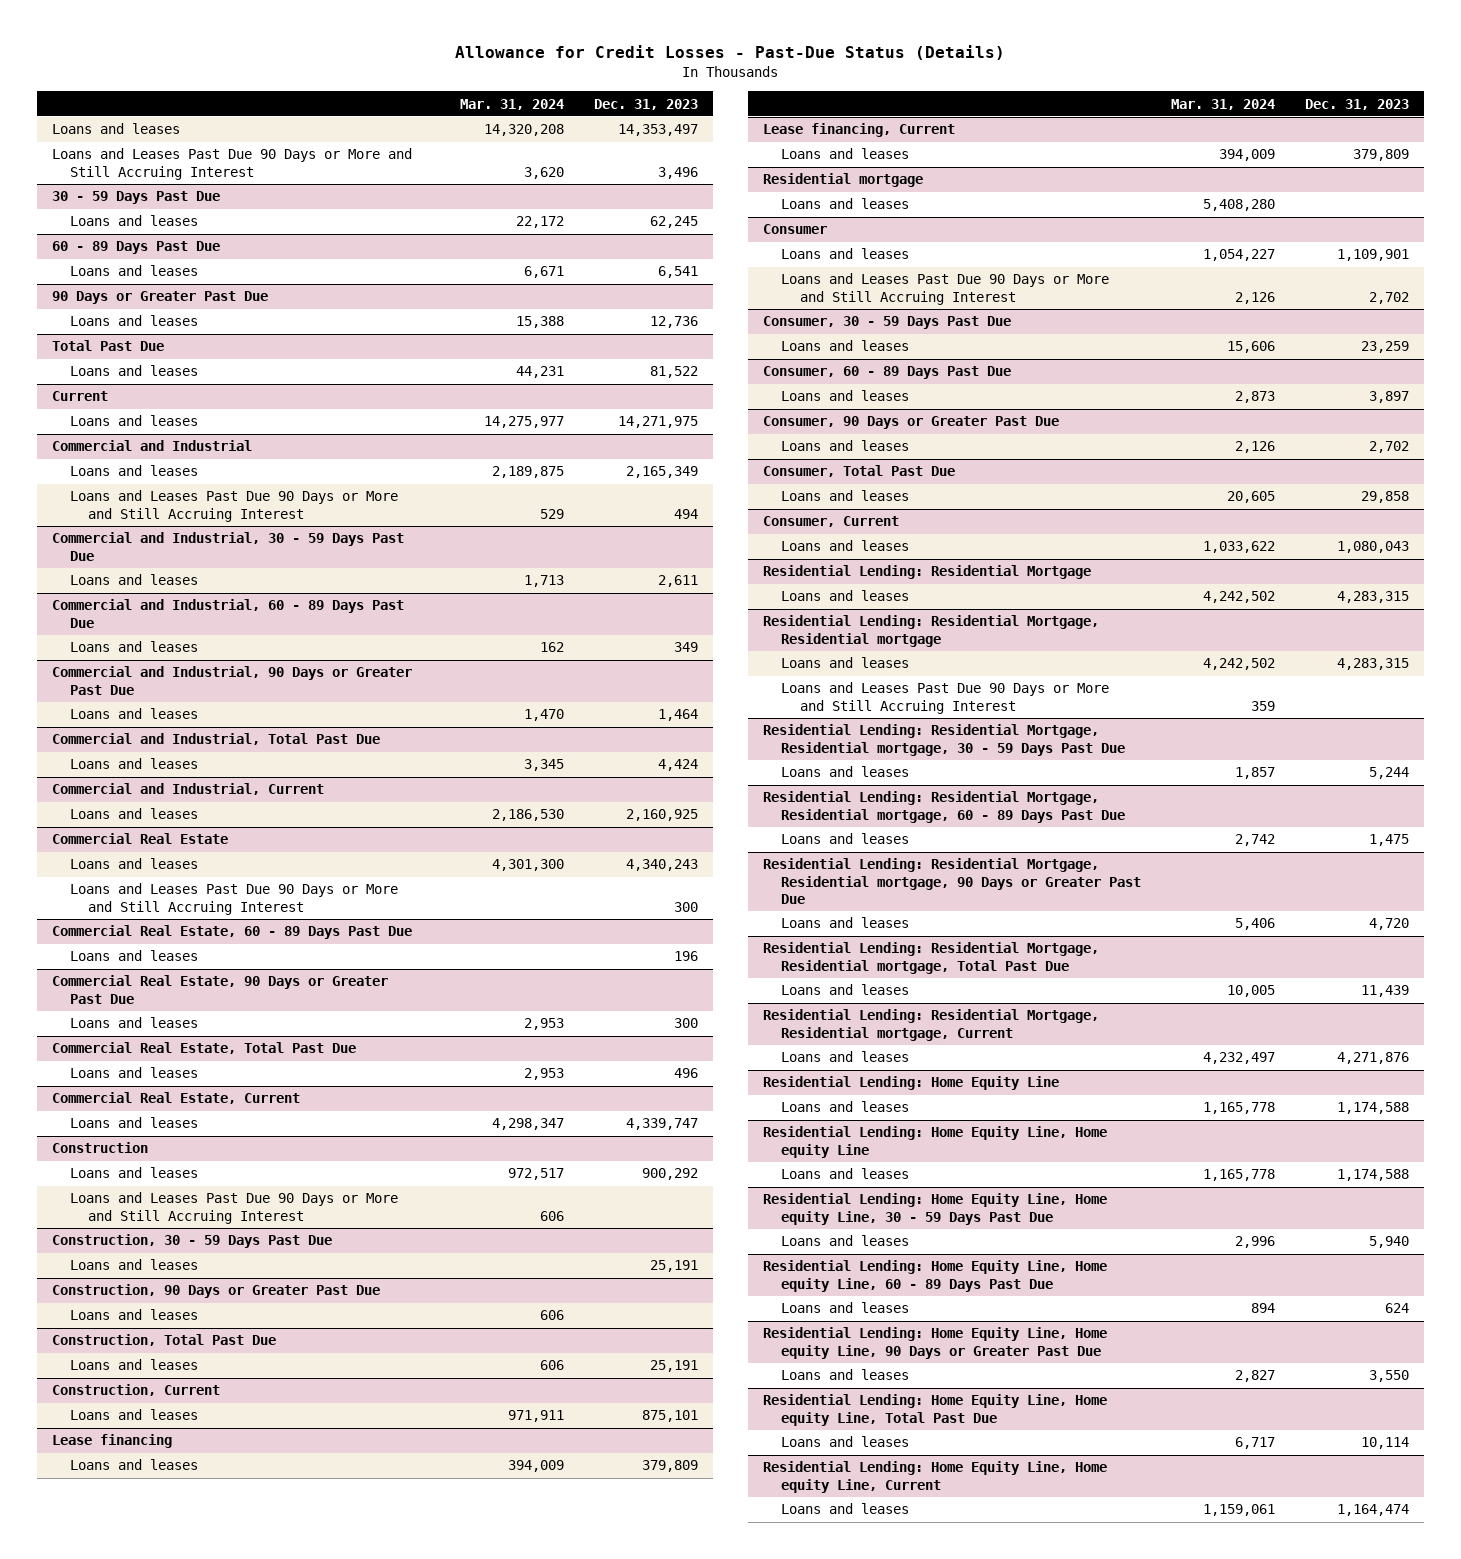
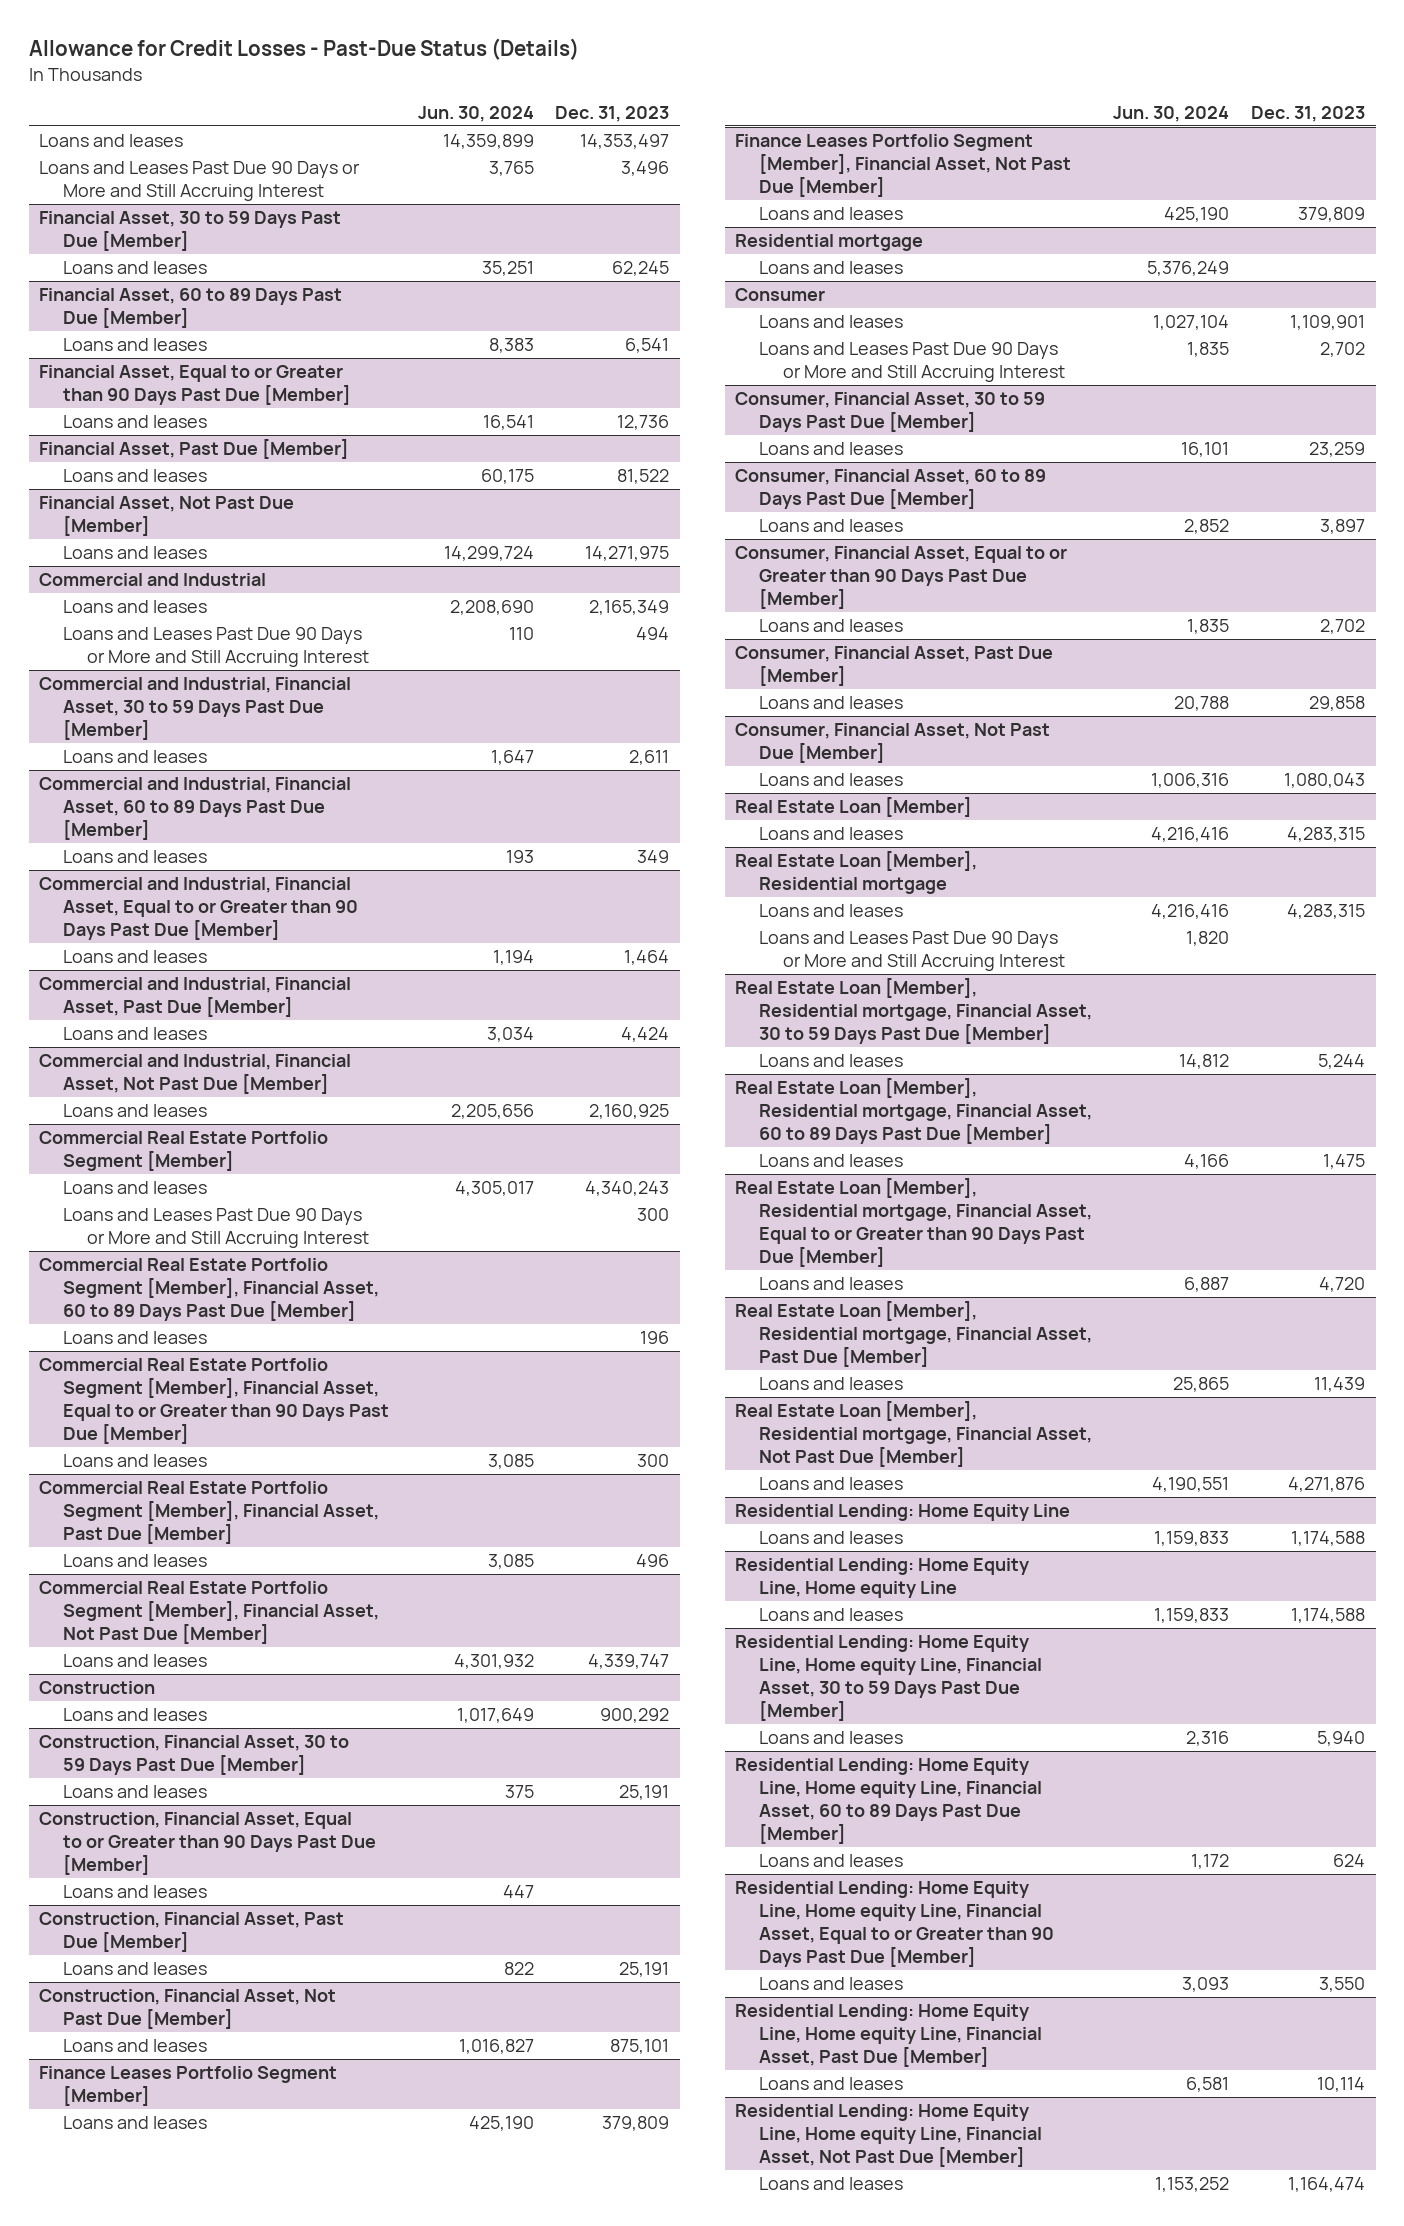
- | Mar. 31, 2024 | Dec. 31, 2023
+ | Jun. 30, 2024 | Dec. 31, 2023
- 30 - 59 Days Past Due
+ Financial Asset, 30 to 59 Days Past Due [Member]
- 60 - 89 Days Past Due
+ Financial Asset, 60 to 89 Days Past Due [Member]
- 90 Days or Greater Past Due
+ Financial Asset, Equal to or Greater than 90 Days Past Due [Member]
- Total Past Due
+ Financial Asset, Past Due [Member]
- Current
+ Financial Asset, Not Past Due [Member]
- Commercial and Industrial, 30 - 59 Days Past Due
+ Commercial and Industrial, Financial Asset, 30 to 59 Days Past Due [Member]
- Commercial and Industrial, 60 - 89 Days Past Due
+ Commercial and Industrial, Financial Asset, 60 to 89 Days Past Due [Member]
- Commercial and Industrial, 90 Days or Greater Past Due
+ Commercial and Industrial, Financial Asset, Equal to or Greater than 90 Days Past Due [Member]
- Commercial and Industrial, Total Past Due
+ Commercial and Industrial, Financial Asset, Past Due [Member]
- Commercial and Industrial, Current
+ Commercial and Industrial, Financial Asset, Not Past Due [Member]
- Commercial Real Estate
+ Commercial Real Estate Portfolio Segment [Member]
- Commercial Real Estate, 60 - 89 Days Past Due
+ Commercial Real Estate Portfolio Segment [Member], Financial Asset, 60 to 89 Days Past Due [Member]
- Commercial Real Estate, 90 Days or Greater Past Due
+ Commercial Real Estate Portfolio Segment [Member], Financial Asset, Equal to or Greater than 90 Days Past Due [Member]
- Commercial Real Estate, Total Past Due
+ Commercial Real Estate Portfolio Segment [Member], Financial Asset, Past Due [Member]
- Commercial Real Estate, Current
+ Commercial Real Estate Portfolio Segment [Member], Financial Asset, Not Past Due [Member]
@ Construction
- Loans and Leases Past Due 90 Days or More and Still Accruing Interest | 606 |
- Construction, 30 - 59 Days Past Due
+ Construction, Financial Asset, 30 to 59 Days Past Due [Member]
- Construction, 90 Days or Greater Past Due
+ Construction, Financial Asset, Equal to or Greater than 90 Days Past Due [Member]
- Construction, Total Past Due
+ Construction, Financial Asset, Past Due [Member]
- Construction, Current
+ Construction, Financial Asset, Not Past Due [Member]
- Lease financing
+ Finance Leases Portfolio Segment [Member]
- Lease financing, Current
+ Finance Leases Portfolio Segment [Member], Financial Asset, Not Past Due [Member]
- Consumer, 30 - 59 Days Past Due
+ Consumer, Financial Asset, 30 to 59 Days Past Due [Member]
- Consumer, 60 - 89 Days Past Due
+ Consumer, Financial Asset, 60 to 89 Days Past Due [Member]
- Consumer, 90 Days or Greater Past Due
+ Consumer, Financial Asset, Equal to or Greater than 90 Days Past Due [Member]
- Consumer, Total Past Due
+ Consumer, Financial Asset, Past Due [Member]
- Consumer, Current
+ Consumer, Financial Asset, Not Past Due [Member]
- Residential Lending: Residential Mortgage
+ Real Estate Loan [Member]
- Residential Lending: Residential Mortgage, Residential mortgage
+ Real Estate Loan [Member], Residential mortgage
- Residential Lending: Residential Mortgage, Residential mortgage, 30 - 59 Days Past Due
+ Real Estate Loan [Member], Residential mortgage, Financial Asset, 30 to 59 Days Past Due [Member]
- Residential Lending: Residential Mortgage, Residential mortgage, 60 - 89 Days Past Due
+ Real Estate Loan [Member], Residential mortgage, Financial Asset, 60 to 89 Days Past Due [Member]
- Residential Lending: Residential Mortgage, Residential mortgage, 90 Days or Greater Past Due
+ Real Estate Loan [Member], Residential mortgage, Financial Asset, Equal to or Greater than 90 Days Past Due [Member]
- Residential Lending: Residential Mortgage, Residential mortgage, Total Past Due
+ Real Estate Loan [Member], Residential mortgage, Financial Asset, Past Due [Member]
- Residential Lending: Residential Mortgage, Residential mortgage, Current
+ Real Estate Loan [Member], Residential mortgage, Financial Asset, Not Past Due [Member]
- Residential Lending: Home Equity Line, Home equity Line, 30 - 59 Days Past Due
+ Residential Lending: Home Equity Line, Home equity Line, Financial Asset, 30 to 59 Days Past Due [Member]
- Residential Lending: Home Equity Line, Home equity Line, 60 - 89 Days Past Due
+ Residential Lending: Home Equity Line, Home equity Line, Financial Asset, 60 to 89 Days Past Due [Member]
- Residential Lending: Home Equity Line, Home equity Line, 90 Days or Greater Past Due
+ Residential Lending: Home Equity Line, Home equity Line, Financial Asset, Equal to or Greater than 90 Days Past Due [Member]
- Residential Lending: Home Equity Line, Home equity Line, Total Past Due
+ Residential Lending: Home Equity Line, Home equity Line, Financial Asset, Past Due [Member]
- Residential Lending: Home Equity Line, Home equity Line, Current
+ Residential Lending: Home Equity Line, Home equity Line, Financial Asset, Not Past Due [Member]

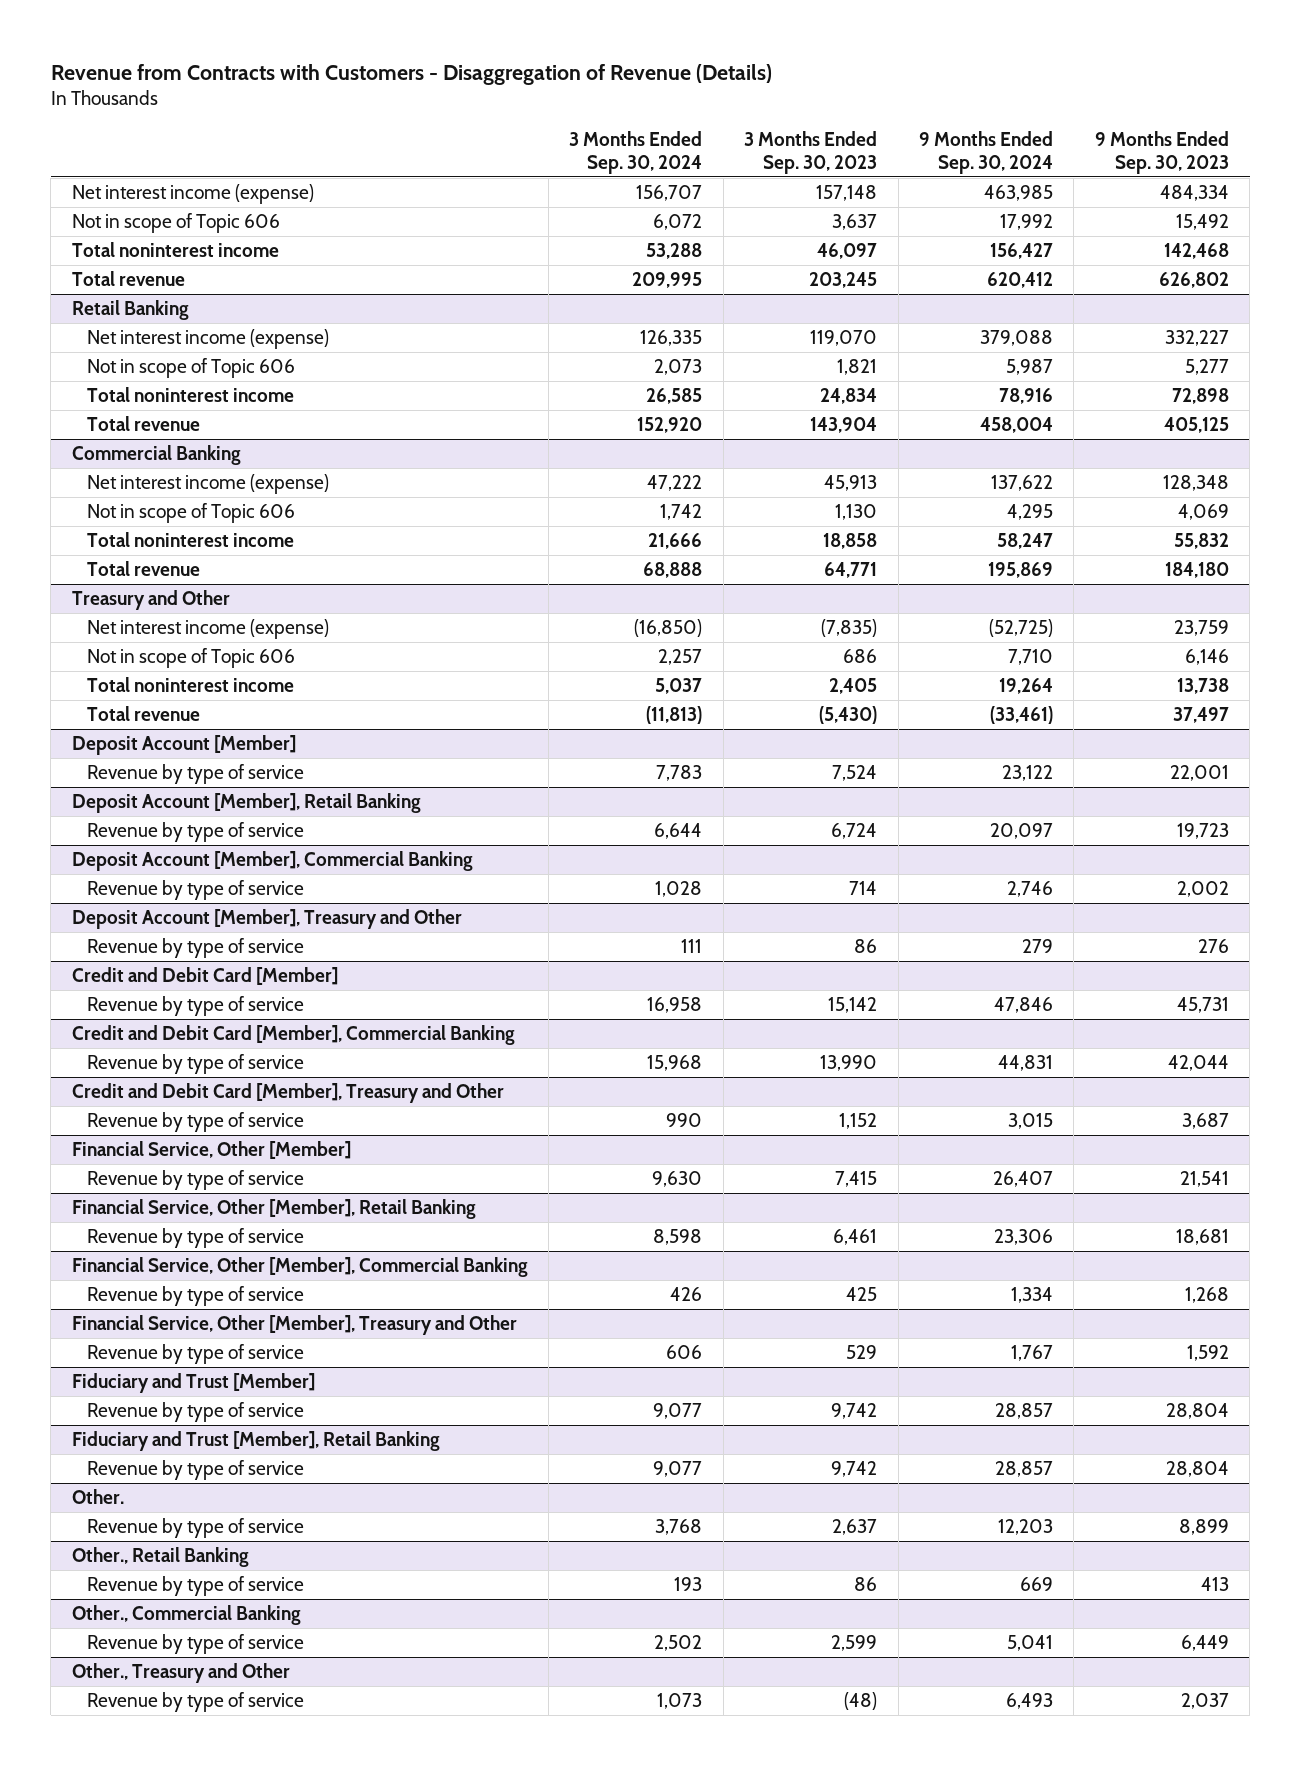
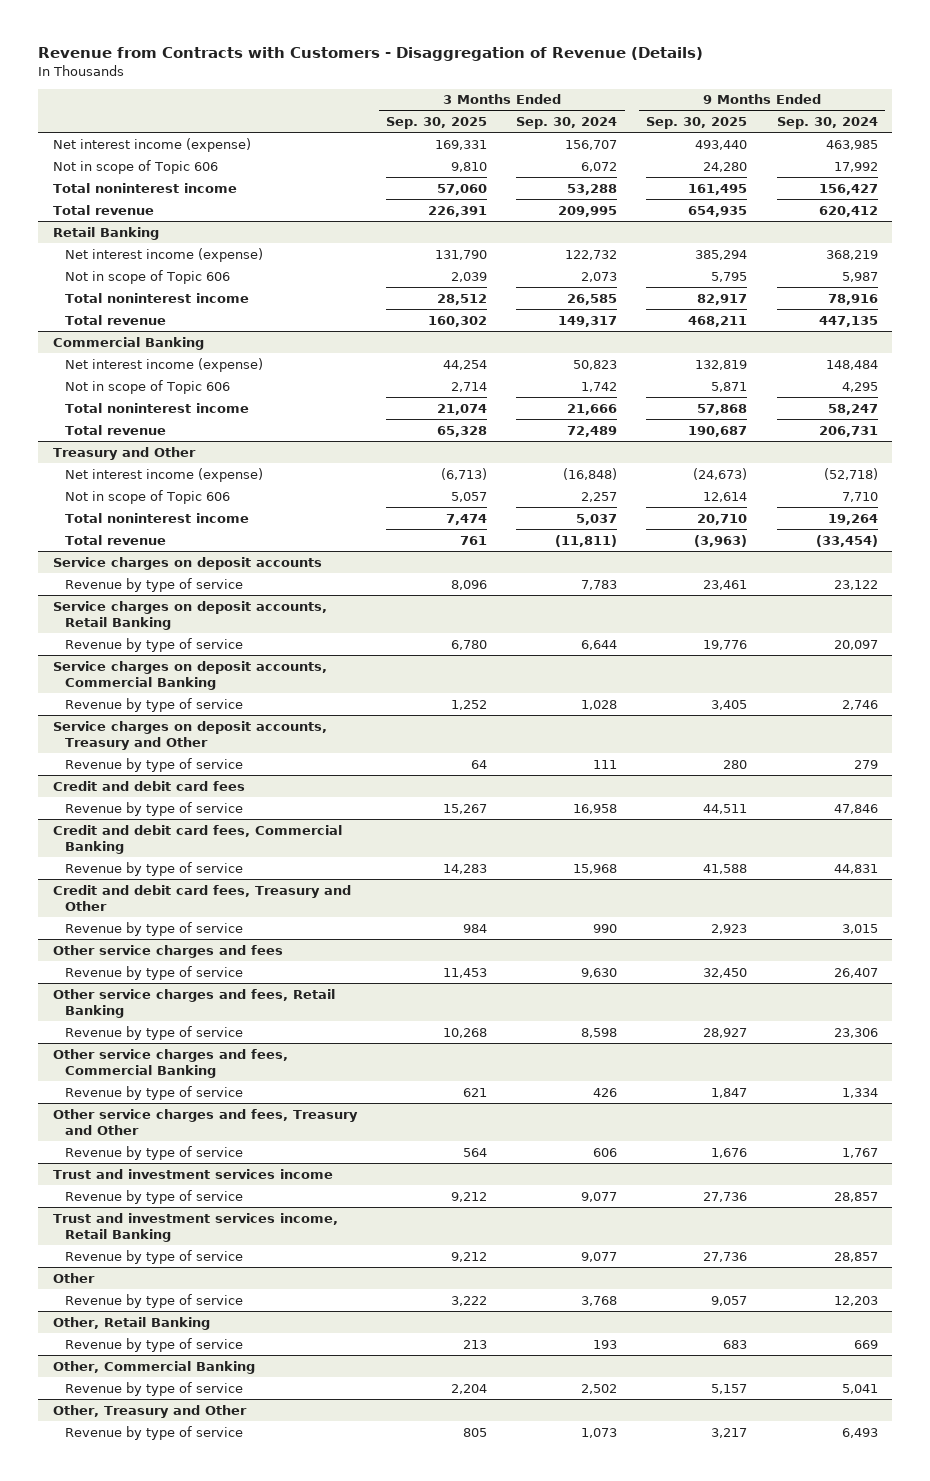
- | 3 Months Ended Sep. 30, 2024 | 3 Months Ended Sep. 30, 2023 | 9 Months Ended Sep. 30, 2024 | 9 Months Ended Sep. 30, 2023
+ | 3 Months Ended Sep. 30, 2025 | 3 Months Ended Sep. 30, 2024 | 9 Months Ended Sep. 30, 2025 | 9 Months Ended Sep. 30, 2024
@ Retail Banking
- Net interest income (expense) | 126,335 | 119,070 | 379,088 | 332,227
+ Net interest income (expense) | 131,790 | 122,732 | 385,294 | 368,219
- Total revenue | 152,920 | 143,904 | 458,004 | 405,125
+ Total revenue | 160,302 | 149,317 | 468,211 | 447,135
@ Commercial Banking
- Net interest income (expense) | 47,222 | 45,913 | 137,622 | 128,348
+ Net interest income (expense) | 44,254 | 50,823 | 132,819 | 148,484
- Total revenue | 68,888 | 64,771 | 195,869 | 184,180
+ Total revenue | 65,328 | 72,489 | 190,687 | 206,731
@ Treasury and Other
- Net interest income (expense) | (16,850) | (7,835) | (52,725) | 23,759
+ Net interest income (expense) | (6,713) | (16,848) | (24,673) | (52,718)
- Total revenue | (11,813) | (5,430) | (33,461) | 37,497
- Deposit Account [Member]
@ Treasury and Other
+ Total revenue | 761 | (11,811) | (3,963) | (33,454)
+ Service charges on deposit accounts
- Deposit Account [Member], Retail Banking
+ Service charges on deposit accounts, Retail Banking
- Deposit Account [Member], Commercial Banking
+ Service charges on deposit accounts, Commercial Banking
- Deposit Account [Member], Treasury and Other
+ Service charges on deposit accounts, Treasury and Other
- Credit and Debit Card [Member]
+ Credit and debit card fees
- Credit and Debit Card [Member], Commercial Banking
+ Credit and debit card fees, Commercial Banking
- Credit and Debit Card [Member], Treasury and Other
+ Credit and debit card fees, Treasury and Other
- Financial Service, Other [Member]
+ Other service charges and fees
- Financial Service, Other [Member], Retail Banking
+ Other service charges and fees, Retail Banking
- Financial Service, Other [Member], Commercial Banking
+ Other service charges and fees, Commercial Banking
- Financial Service, Other [Member], Treasury and Other
+ Other service charges and fees, Treasury and Other
- Fiduciary and Trust [Member]
+ Trust and investment services income
- Fiduciary and Trust [Member], Retail Banking
+ Trust and investment services income, Retail Banking
- Other.
+ Other
- Other., Retail Banking
+ Other, Retail Banking
- Other., Commercial Banking
+ Other, Commercial Banking
- Other., Treasury and Other
+ Other, Treasury and Other

